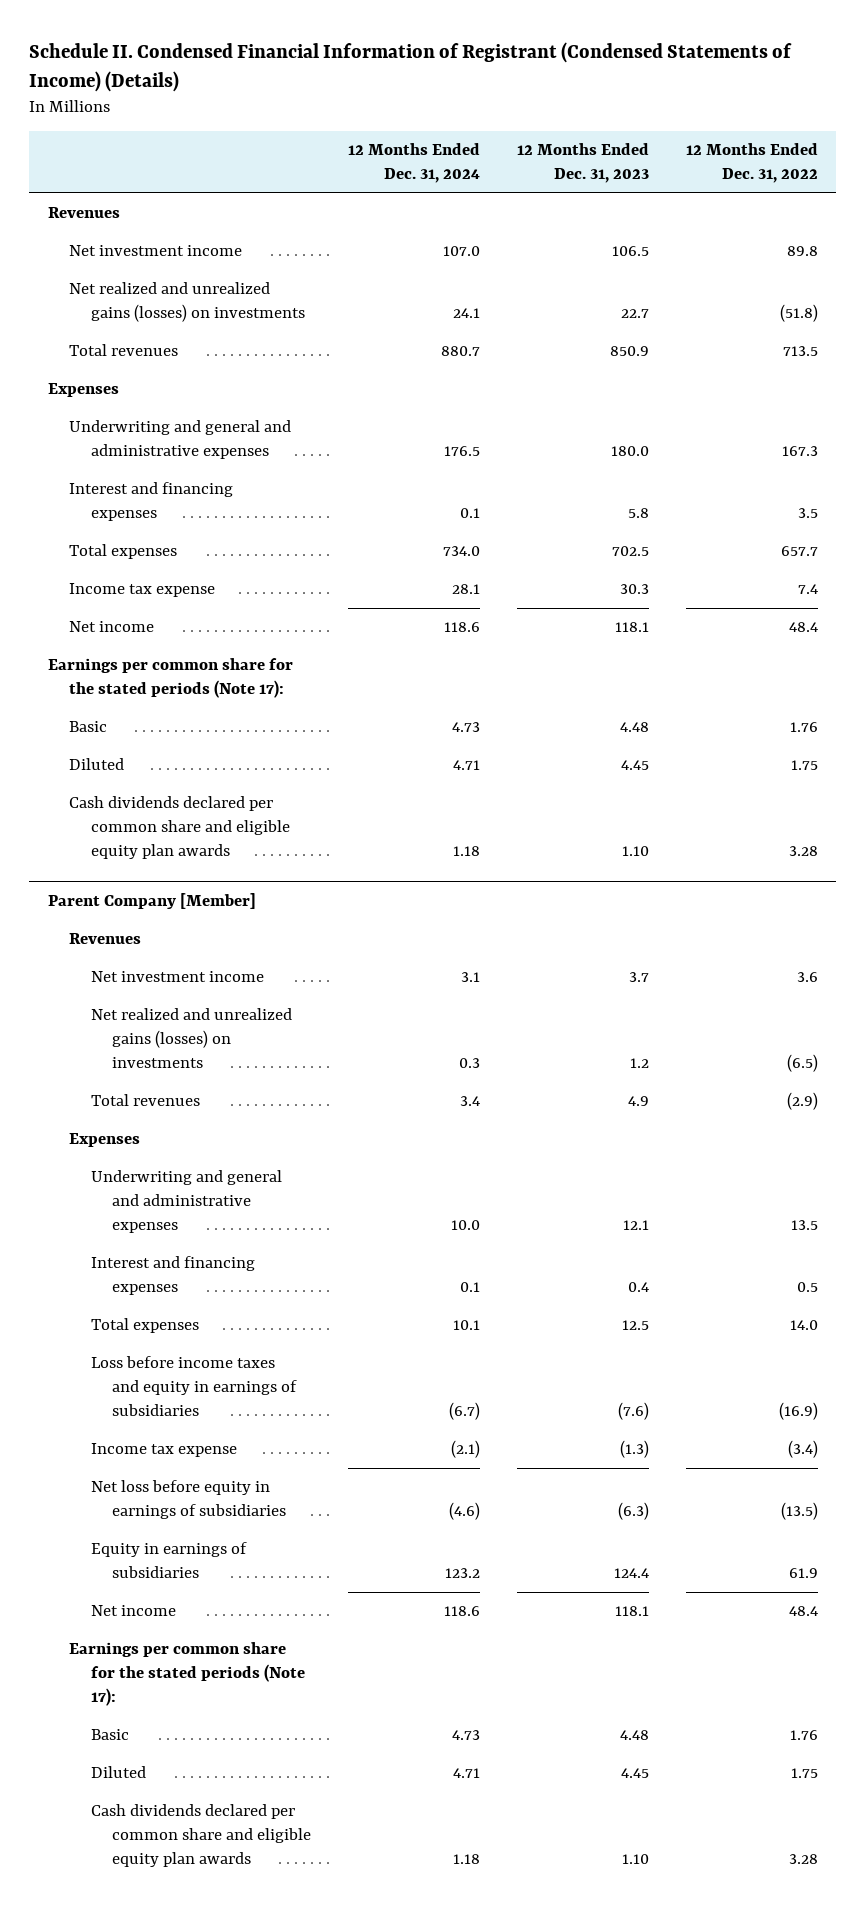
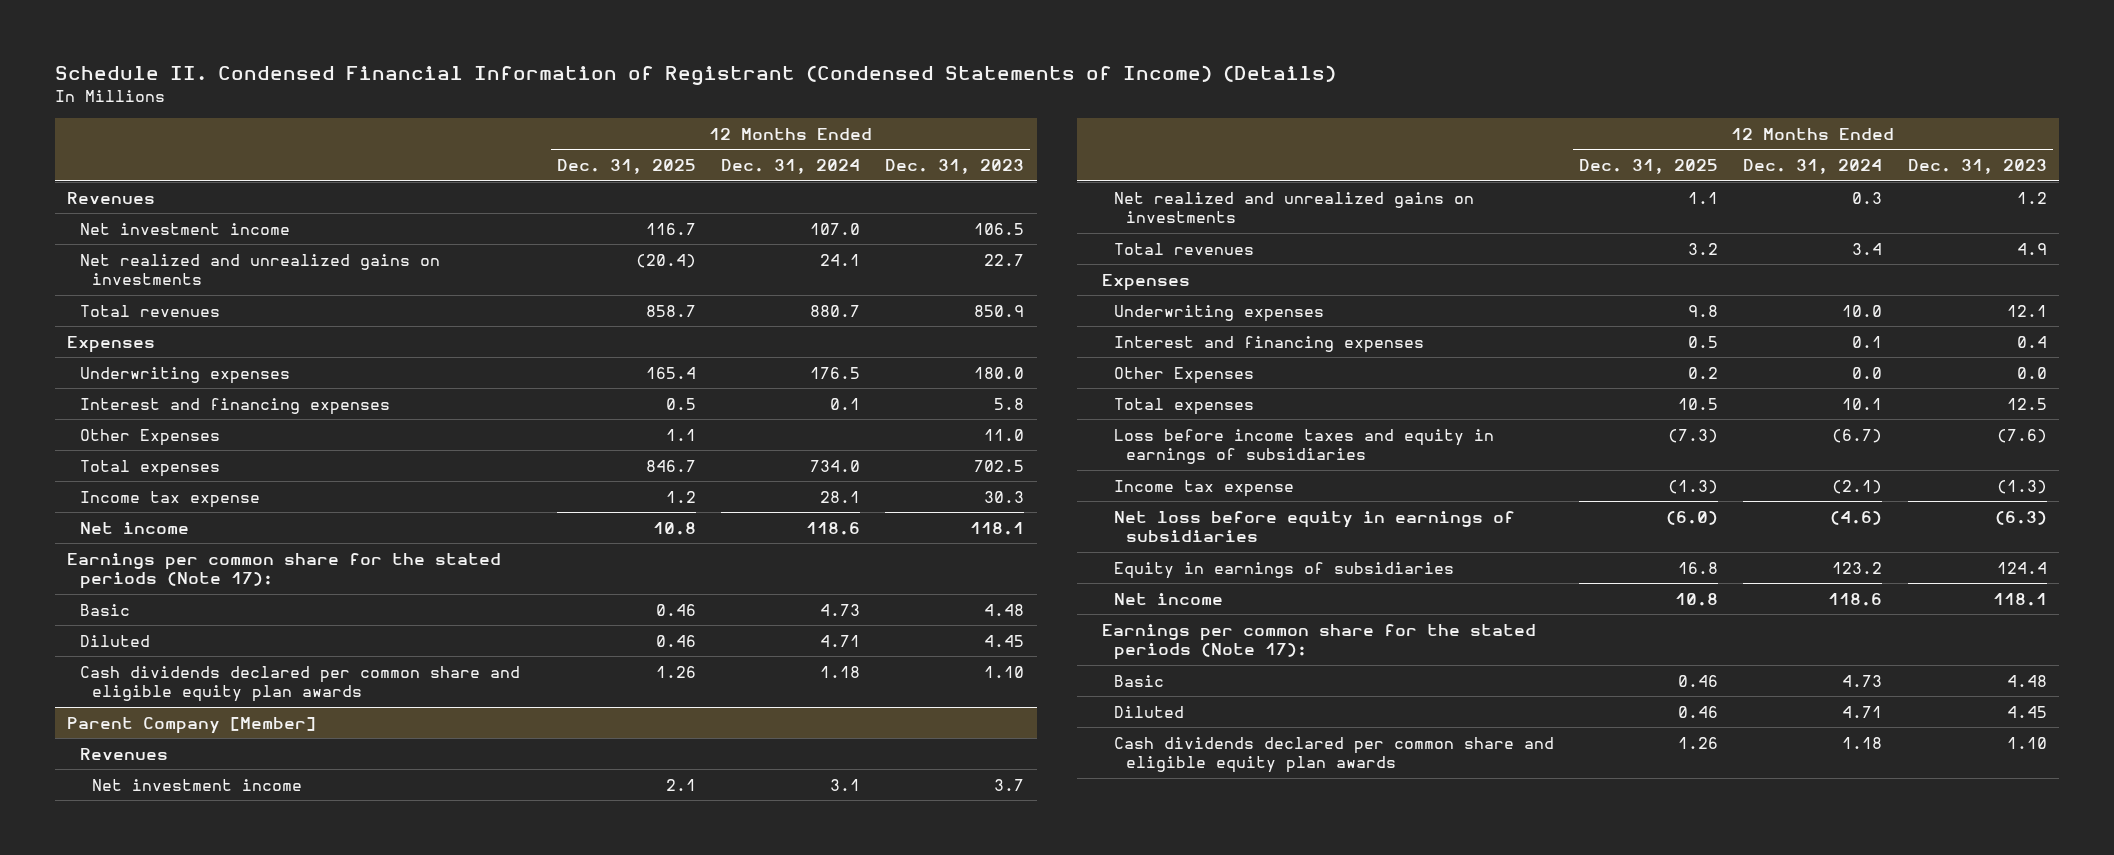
- | 12 Months Ended Dec. 31, 2024 | 12 Months Ended Dec. 31, 2023 | 12 Months Ended Dec. 31, 2022
+ | 12 Months Ended Dec. 31, 2025 | 12 Months Ended Dec. 31, 2024 | 12 Months Ended Dec. 31, 2023
- Net realized and unrealized gains (losses) on investments | 24.1 | 22.7 | (51.8)
+ Net realized and unrealized gains on investments | (20.4) | 24.1 | 22.7
- Underwriting and general and administrative expenses | 176.5 | 180.0 | 167.3
+ Underwriting expenses | 165.4 | 176.5 | 180.0
+ Other Expenses | 1.1 | | 11.0
@ Parent Company [Member]
- Net realized and unrealized gains (losses) on investments | 0.3 | 1.2 | (6.5)
+ Net realized and unrealized gains on investments | 1.1 | 0.3 | 1.2
- Underwriting and general and administrative expenses | 10.0 | 12.1 | 13.5
+ Underwriting expenses | 9.8 | 10.0 | 12.1
+ Other Expenses | 0.2 | 0.0 | 0.0

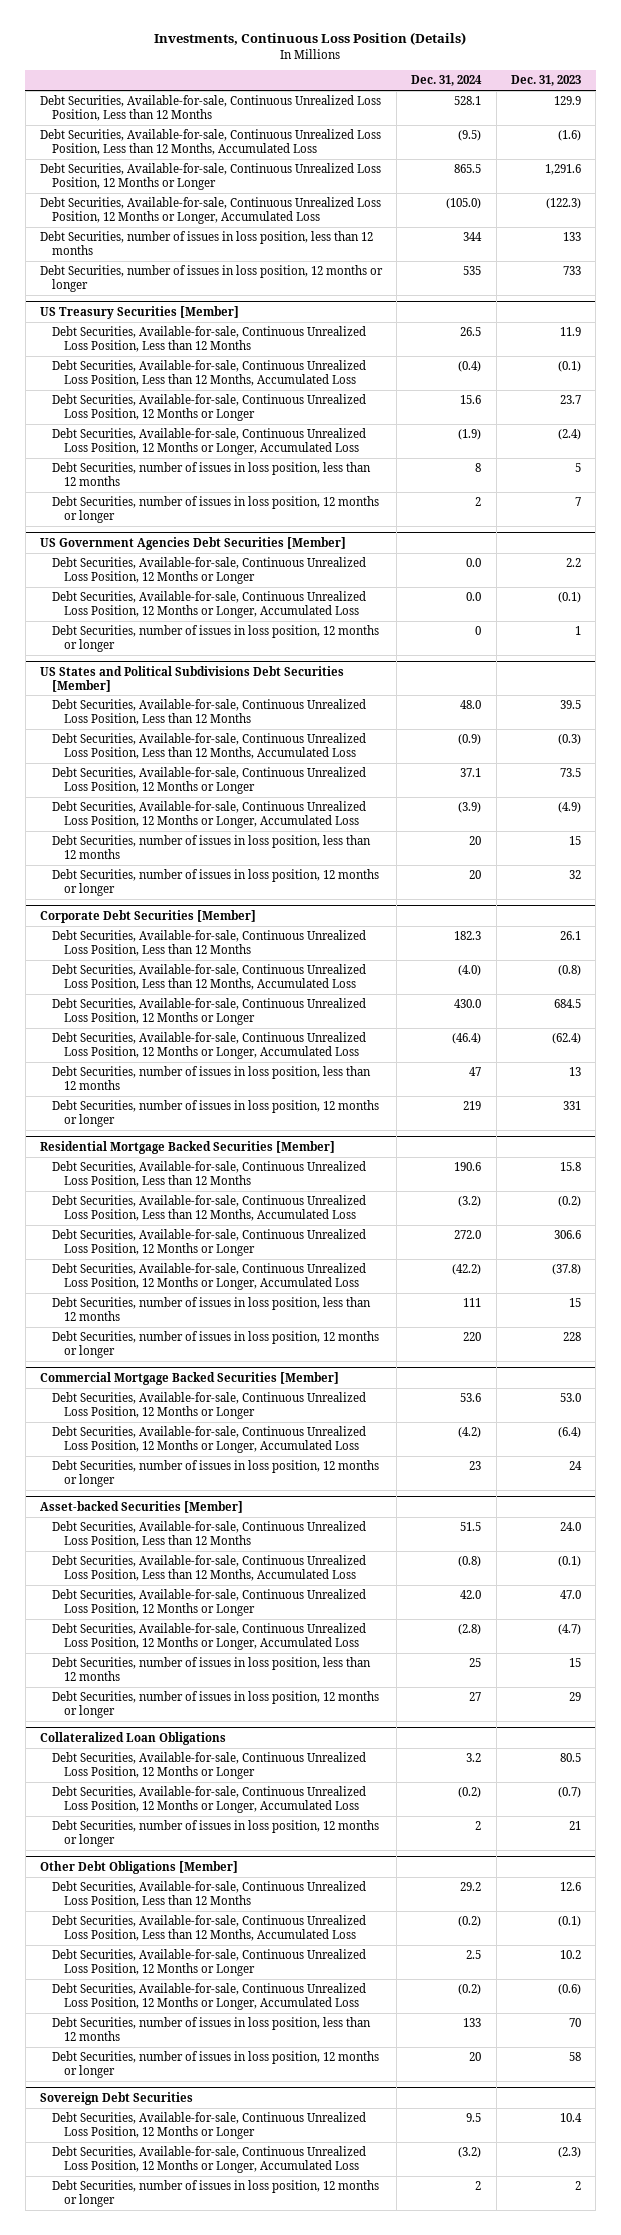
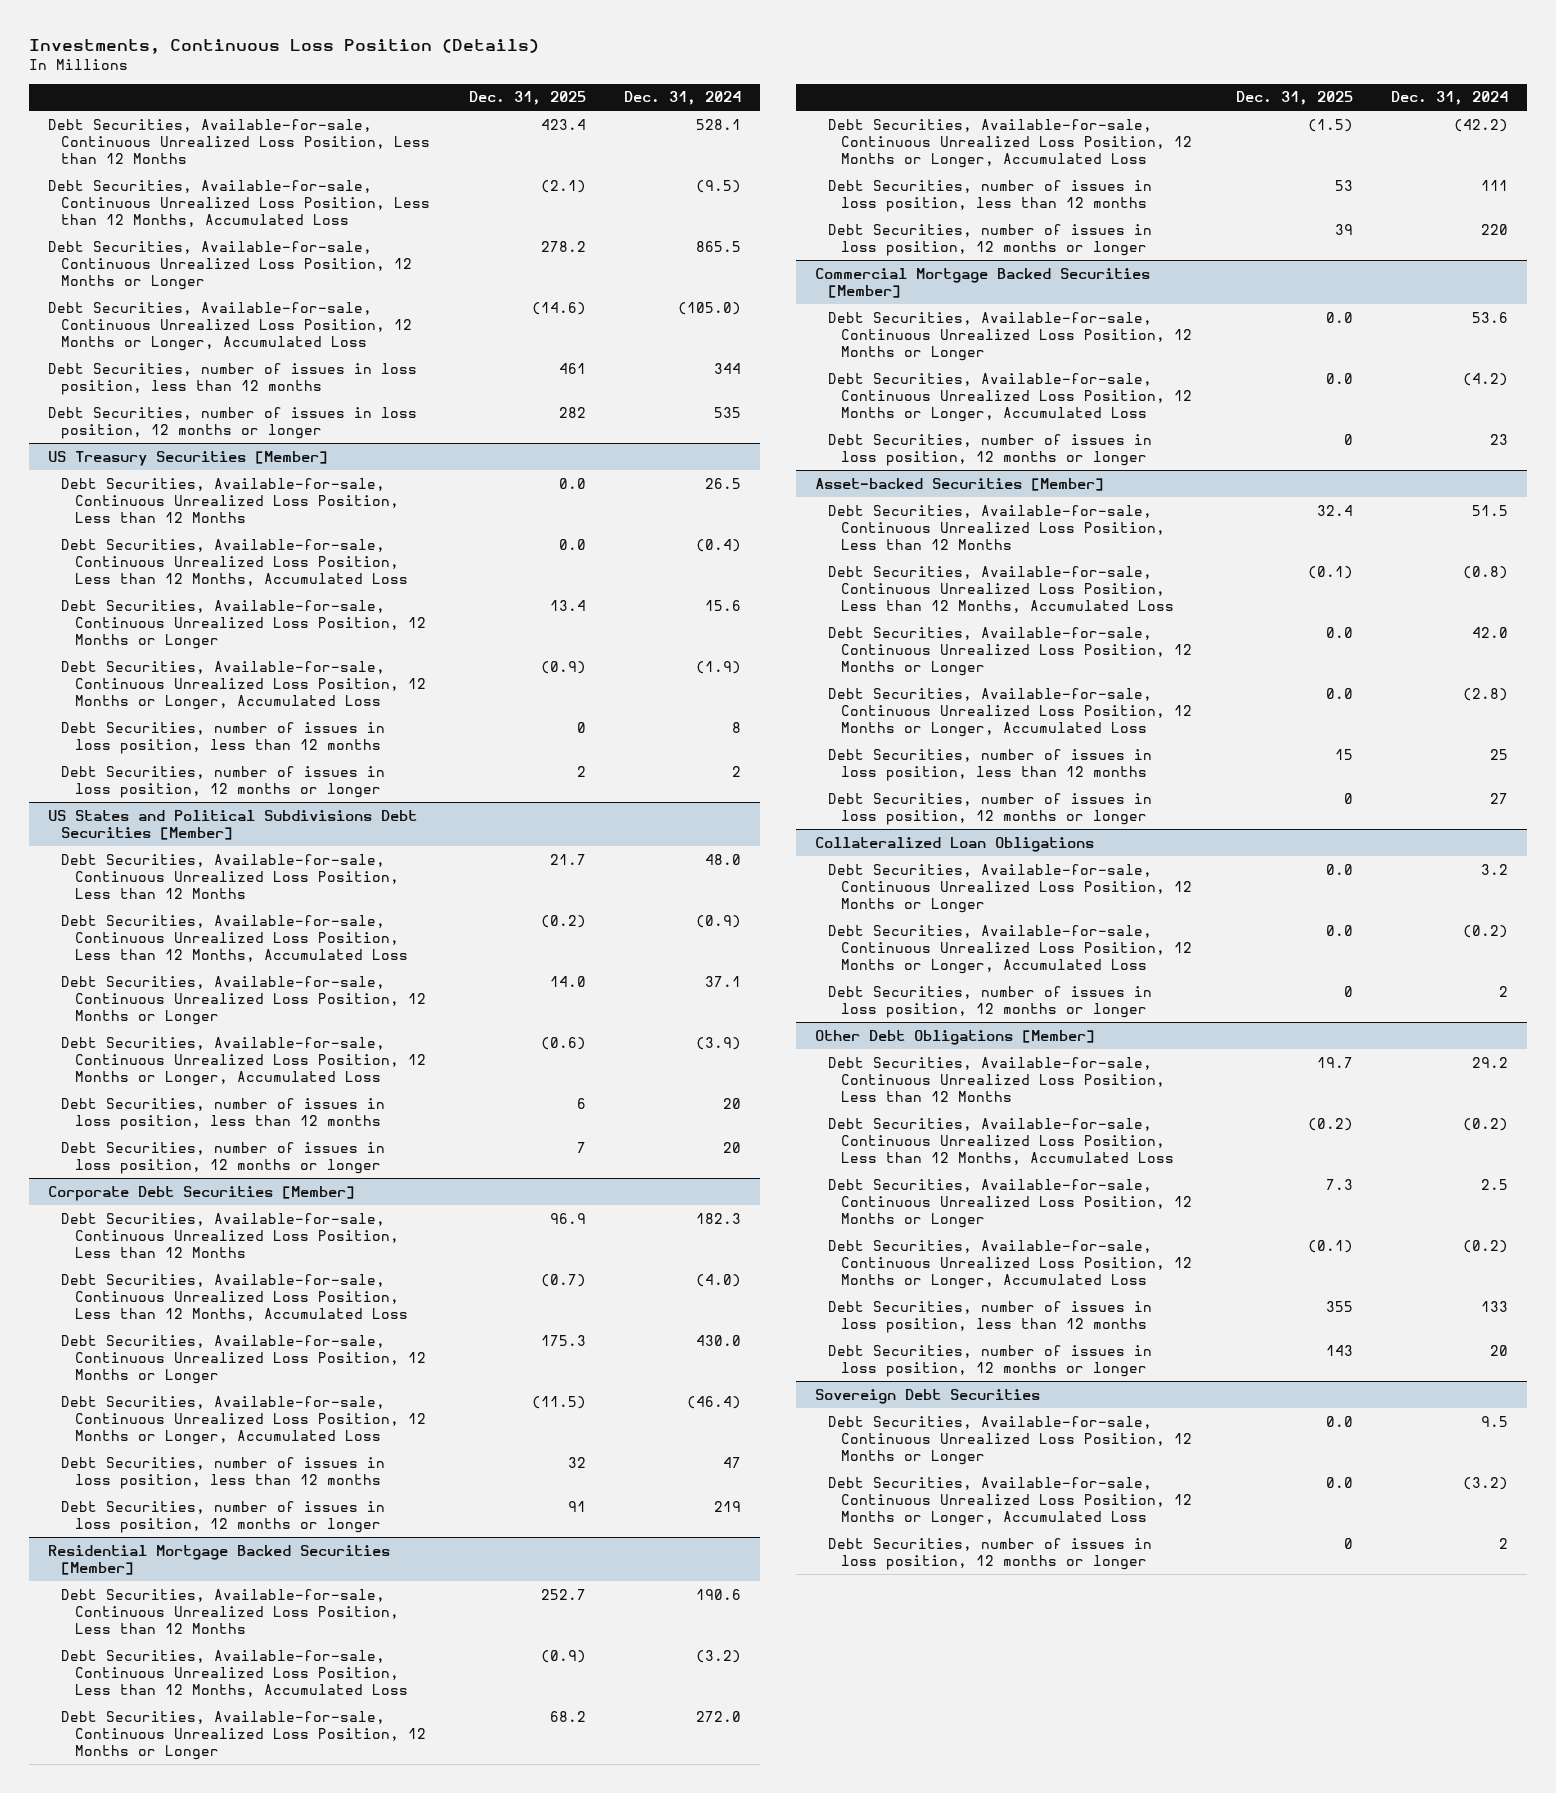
- | Dec. 31, 2024 | Dec. 31, 2023
+ | Dec. 31, 2025 | Dec. 31, 2024
- US Government Agencies Debt Securities [Member]
- Debt Securities, Available-for-sale, Continuous Unrealized Loss Position, 12 Months or Longer | 0.0 | 2.2
- Debt Securities, Available-for-sale, Continuous Unrealized Loss Position, 12 Months or Longer, Accumulated Loss | 0.0 | (0.1)
- Debt Securities, number of issues in loss position, 12 months or longer | 0 | 1

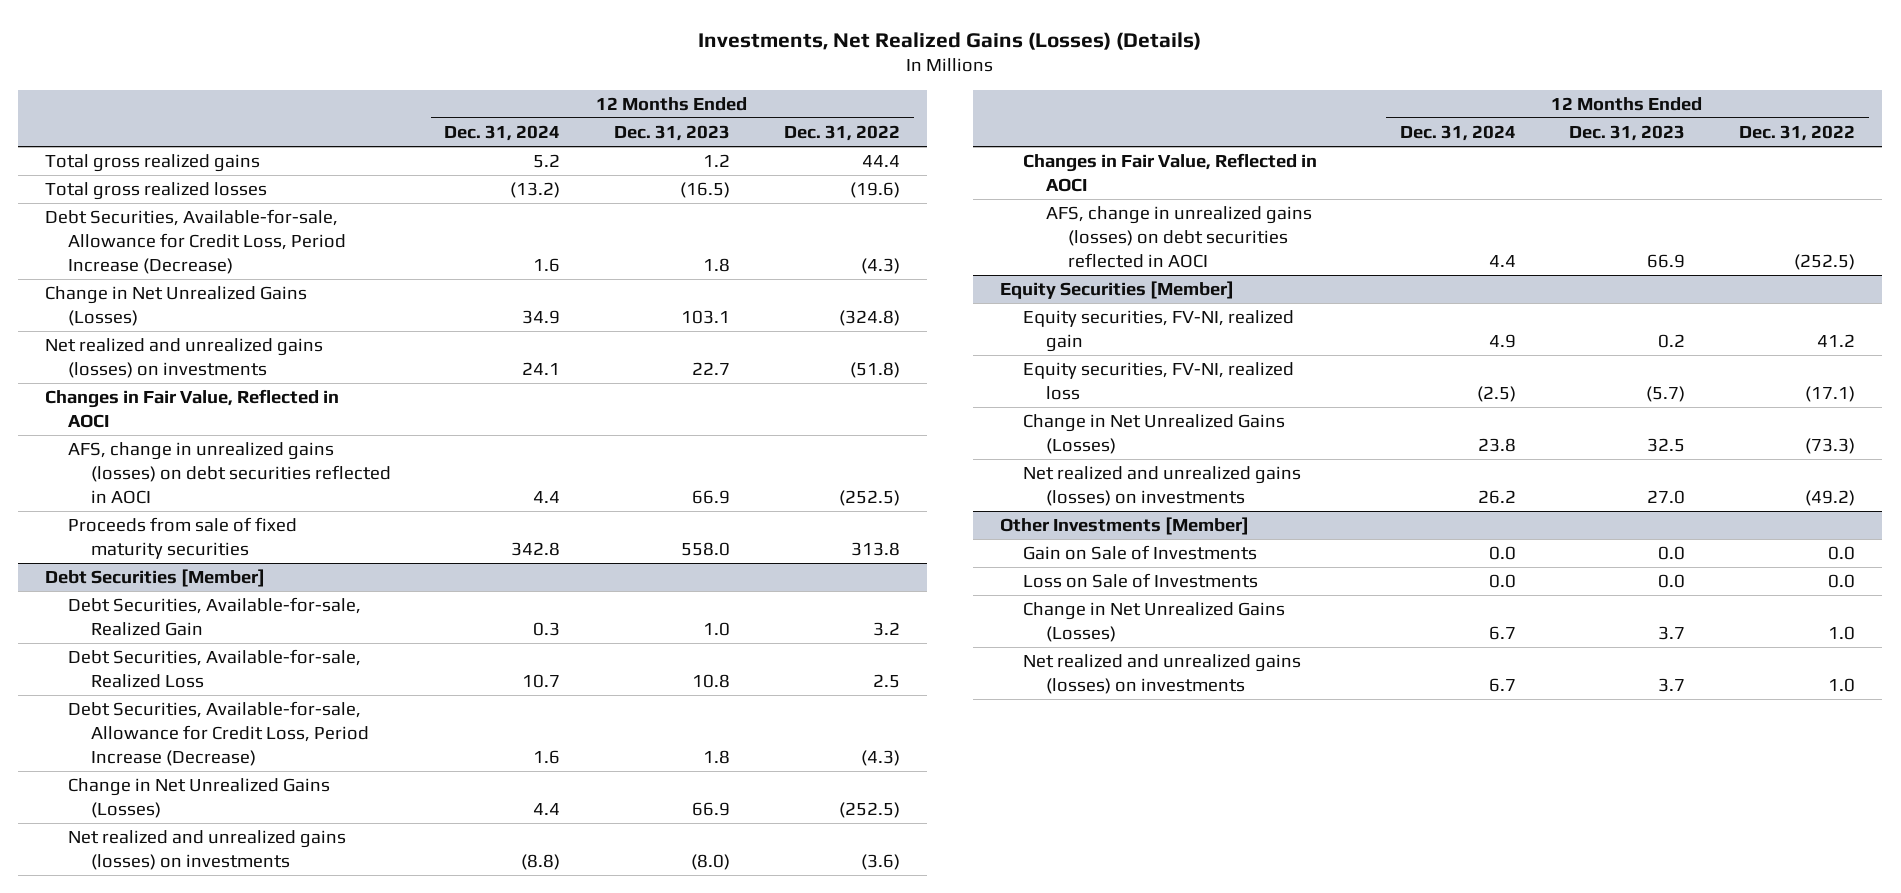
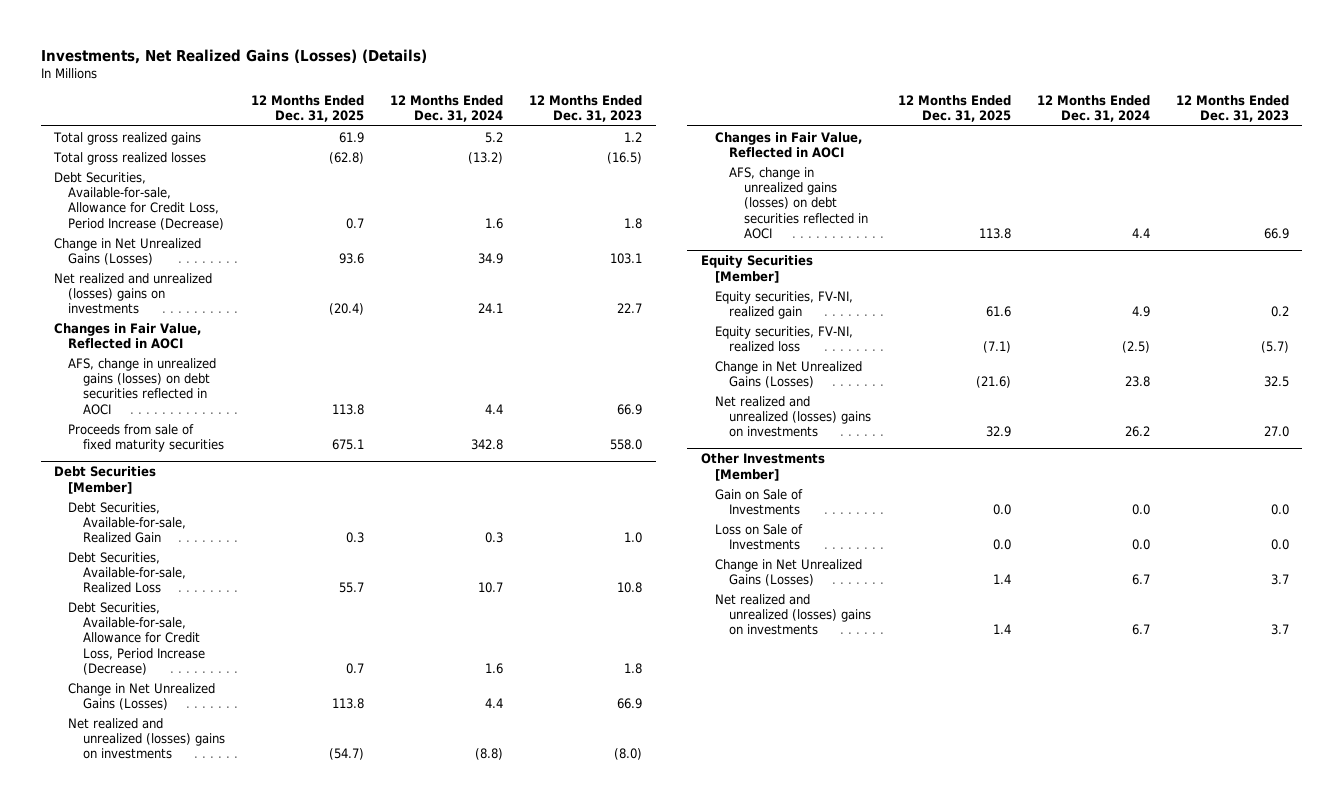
- | 12 Months Ended Dec. 31, 2024 | 12 Months Ended Dec. 31, 2023 | 12 Months Ended Dec. 31, 2022
+ | 12 Months Ended Dec. 31, 2025 | 12 Months Ended Dec. 31, 2024 | 12 Months Ended Dec. 31, 2023
- Net realized and unrealized gains (losses) on investments | 24.1 | 22.7 | (51.8)
+ Net realized and unrealized (losses) gains on investments | (20.4) | 24.1 | 22.7
@ Debt Securities [Member]
- Net realized and unrealized gains (losses) on investments | (8.8) | (8.0) | (3.6)
+ Net realized and unrealized (losses) gains on investments | (54.7) | (8.8) | (8.0)
@ Equity Securities [Member]
- Net realized and unrealized gains (losses) on investments | 26.2 | 27.0 | (49.2)
+ Net realized and unrealized (losses) gains on investments | 32.9 | 26.2 | 27.0
@ Other Investments [Member]
- Net realized and unrealized gains (losses) on investments | 6.7 | 3.7 | 1.0
+ Net realized and unrealized (losses) gains on investments | 1.4 | 6.7 | 3.7

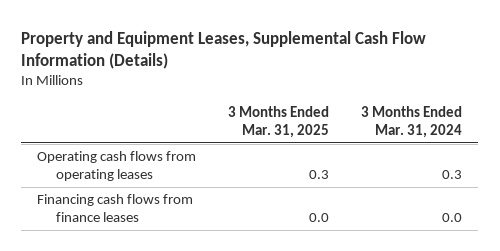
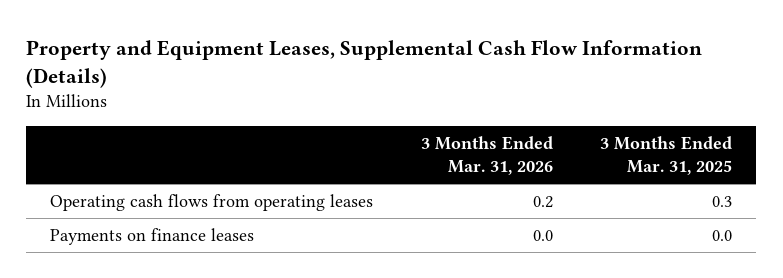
- | 3 Months Ended Mar. 31, 2025 | 3 Months Ended Mar. 31, 2024
+ | 3 Months Ended Mar. 31, 2026 | 3 Months Ended Mar. 31, 2025
- Financing cash flows from finance leases | 0.0 | 0.0
+ Payments on finance leases | 0.0 | 0.0

